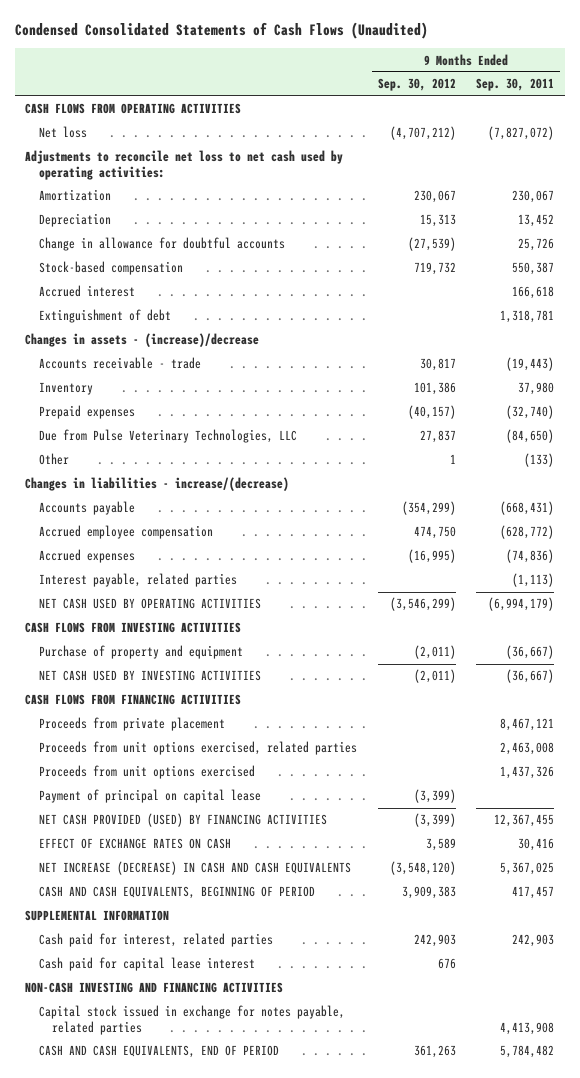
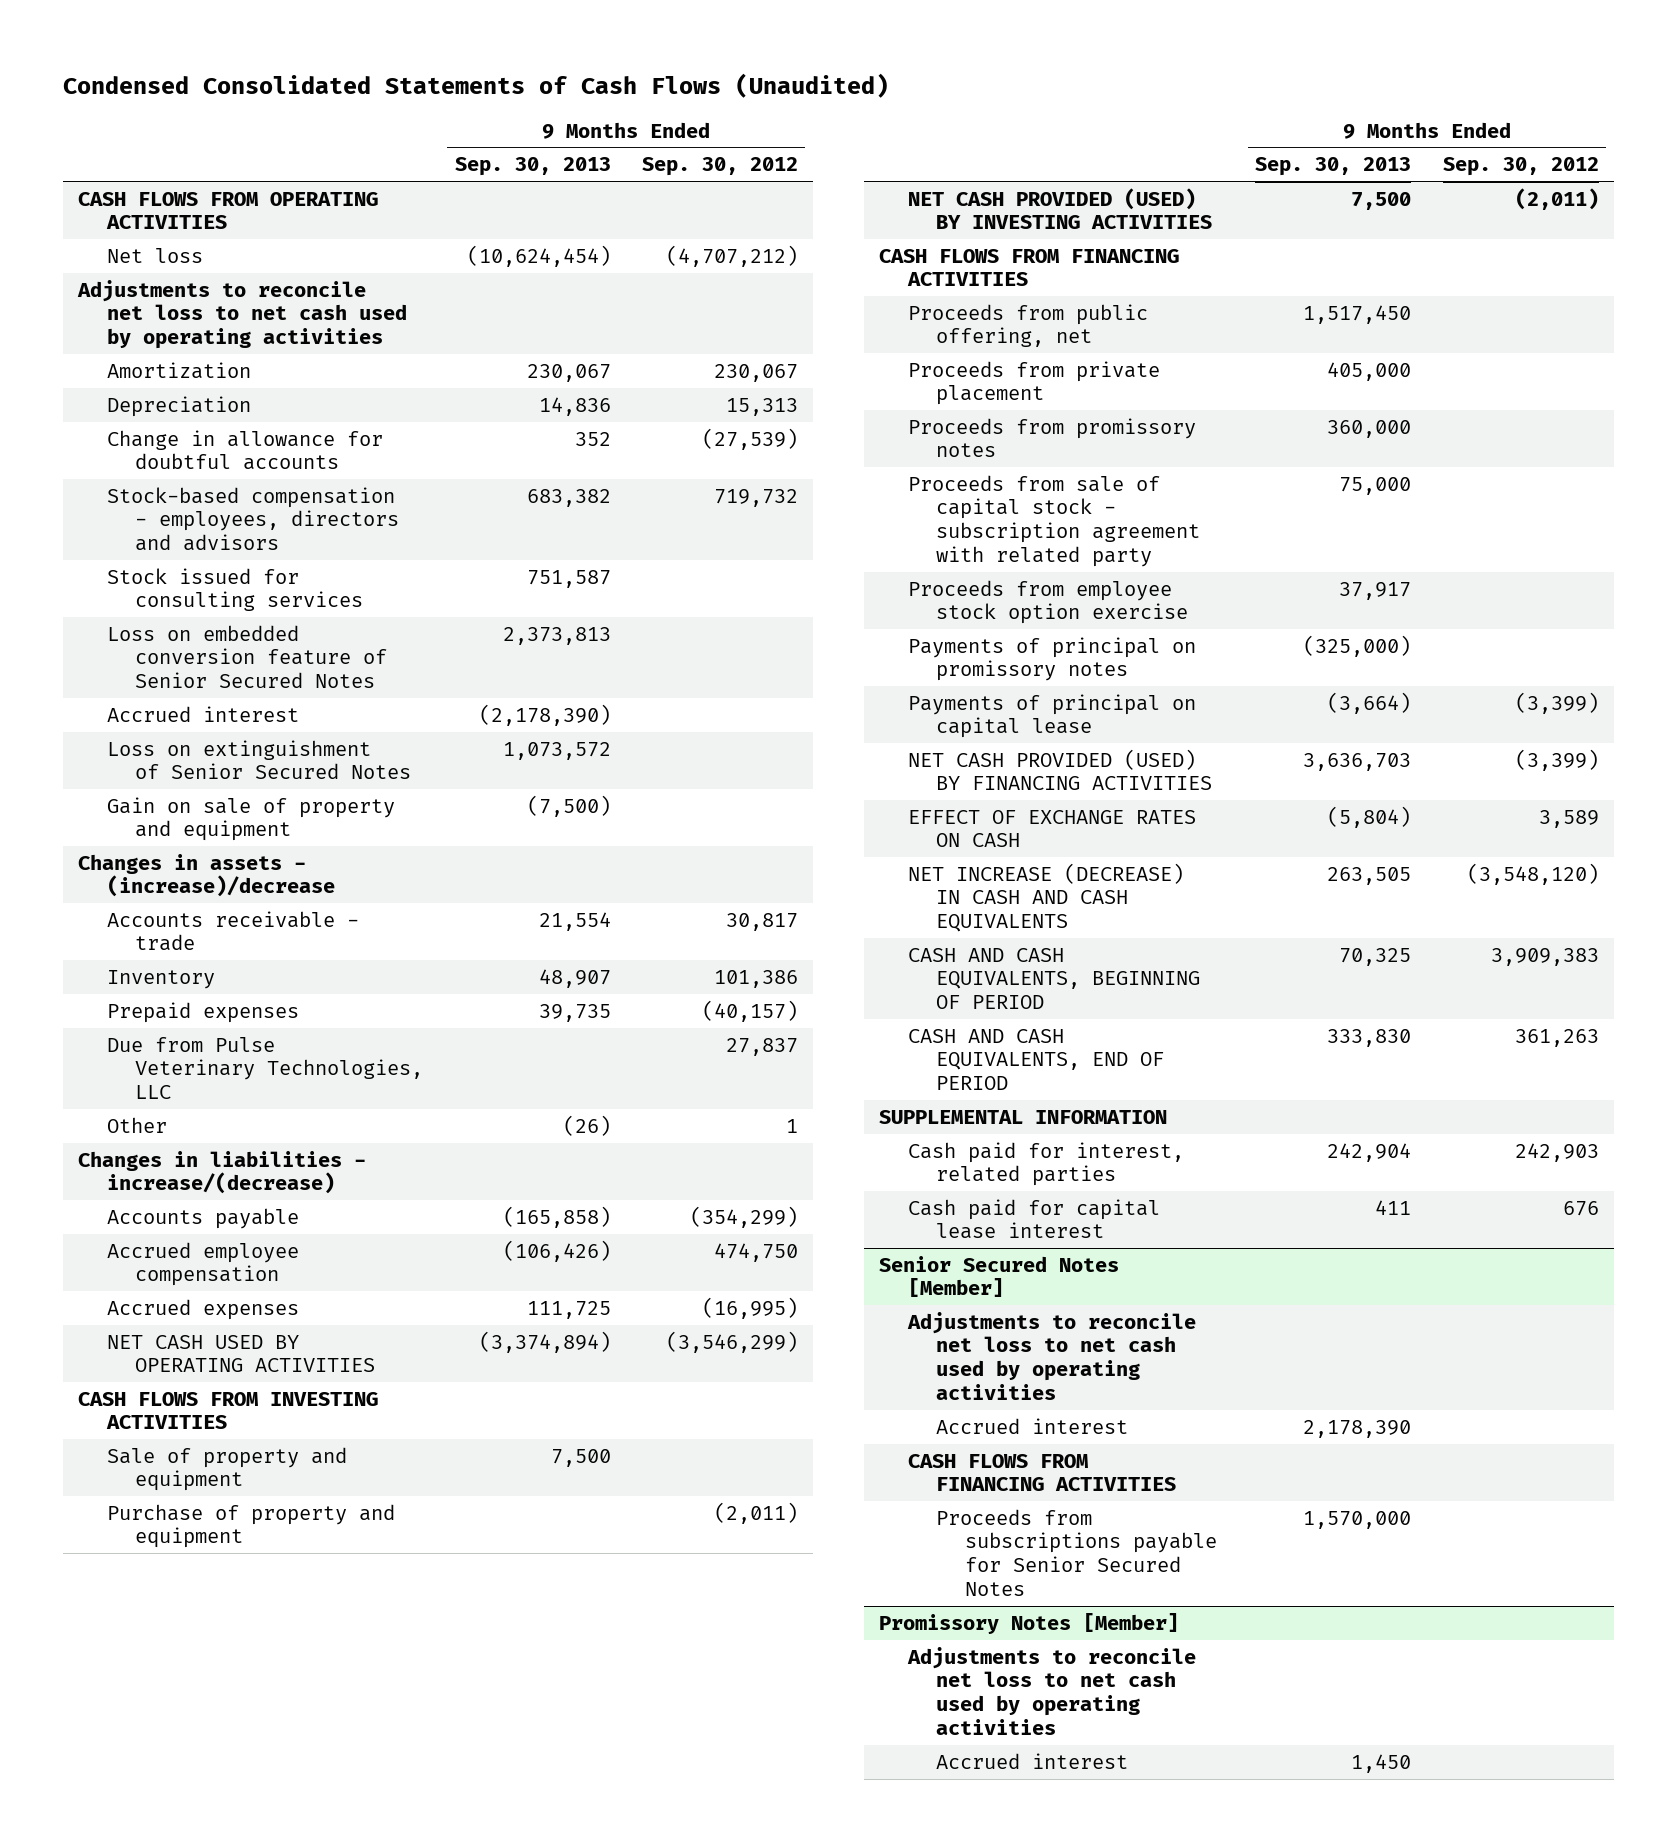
- | 9 Months Ended Sep. 30, 2012 | 9 Months Ended Sep. 30, 2011
+ | 9 Months Ended Sep. 30, 2013 | 9 Months Ended Sep. 30, 2012
- Adjustments to reconcile net loss to net cash used by operating activities:
+ Adjustments to reconcile net loss to net cash used by operating activities
- Stock-based compensation | 719,732 | 550,387
+ Stock-based compensation - employees, directors and advisors | 683,382 | 719,732
+ Stock issued for consulting services | 751,587 |
+ Loss on embedded conversion feature of Senior Secured Notes | 2,373,813 |
- Extinguishment of debt | | 1,318,781
+ Loss on extinguishment of Senior Secured Notes | 1,073,572 |
+ Gain on sale of property and equipment | (7,500) |
- Interest payable, related parties | | (1,113)
+ Sale of property and equipment | 7,500 |
- NET CASH USED BY INVESTING ACTIVITIES | (2,011) | (36,667)
+ NET CASH PROVIDED (USED) BY INVESTING ACTIVITIES | 7,500 | (2,011)
+ Proceeds from public offering, net | 1,517,450 |
- Proceeds from unit options exercised, related parties | | 2,463,008
- Proceeds from unit options exercised | | 1,437,326
- Payment of principal on capital lease | (3,399) |
+ Proceeds from promissory notes | 360,000 |
+ Proceeds from sale of capital stock - subscription agreement with related party | 75,000 |
+ Proceeds from employee stock option exercise | 37,917 |
+ Payments of principal on promissory notes | (325,000) |
+ Payments of principal on capital lease | (3,664) | (3,399)
moved up: CASH AND CASH EQUIVALENTS, END OF PERIOD | 333,830 | 361,263
- NON-CASH INVESTING AND FINANCING ACTIVITIES
- Capital stock issued in exchange for notes payable, related parties | | 4,413,908
+ Senior Secured Notes [Member]
+ Adjustments to reconcile net loss to net cash used by operating activities
+ Accrued interest | 2,178,390 |
+ CASH FLOWS FROM FINANCING ACTIVITIES
+ Proceeds from subscriptions payable for Senior Secured Notes | 1,570,000 |
+ Promissory Notes [Member]
+ Adjustments to reconcile net loss to net cash used by operating activities
+ Accrued interest | 1,450 |

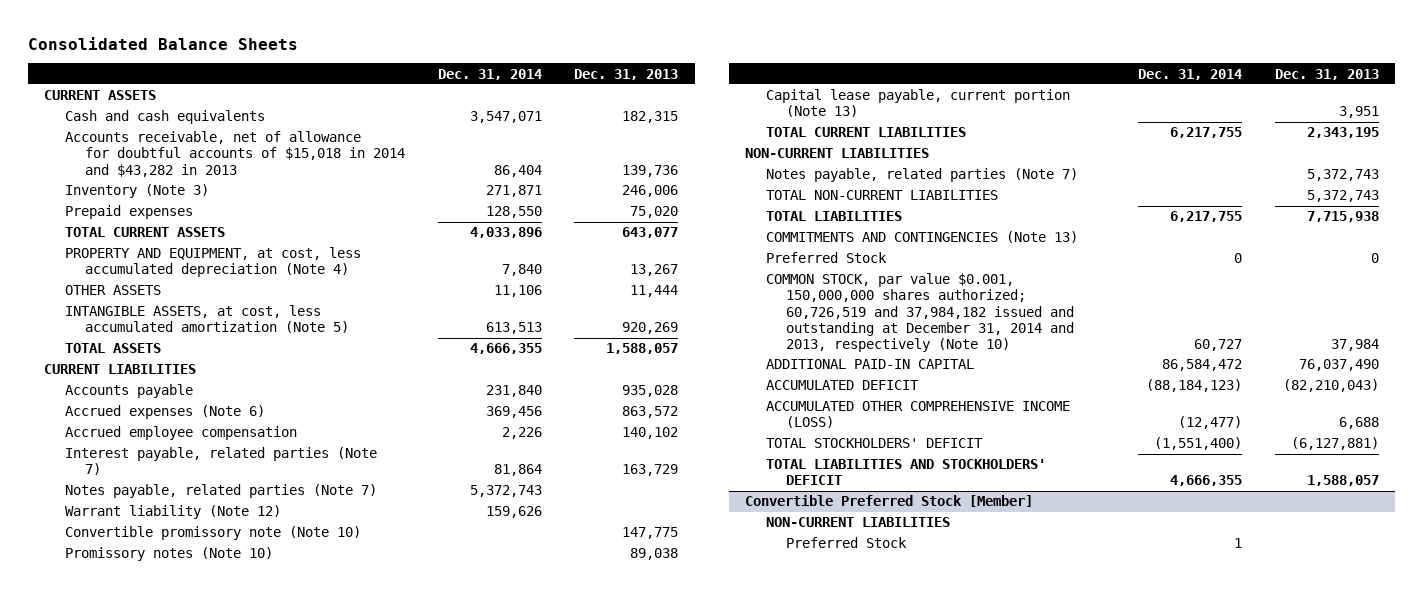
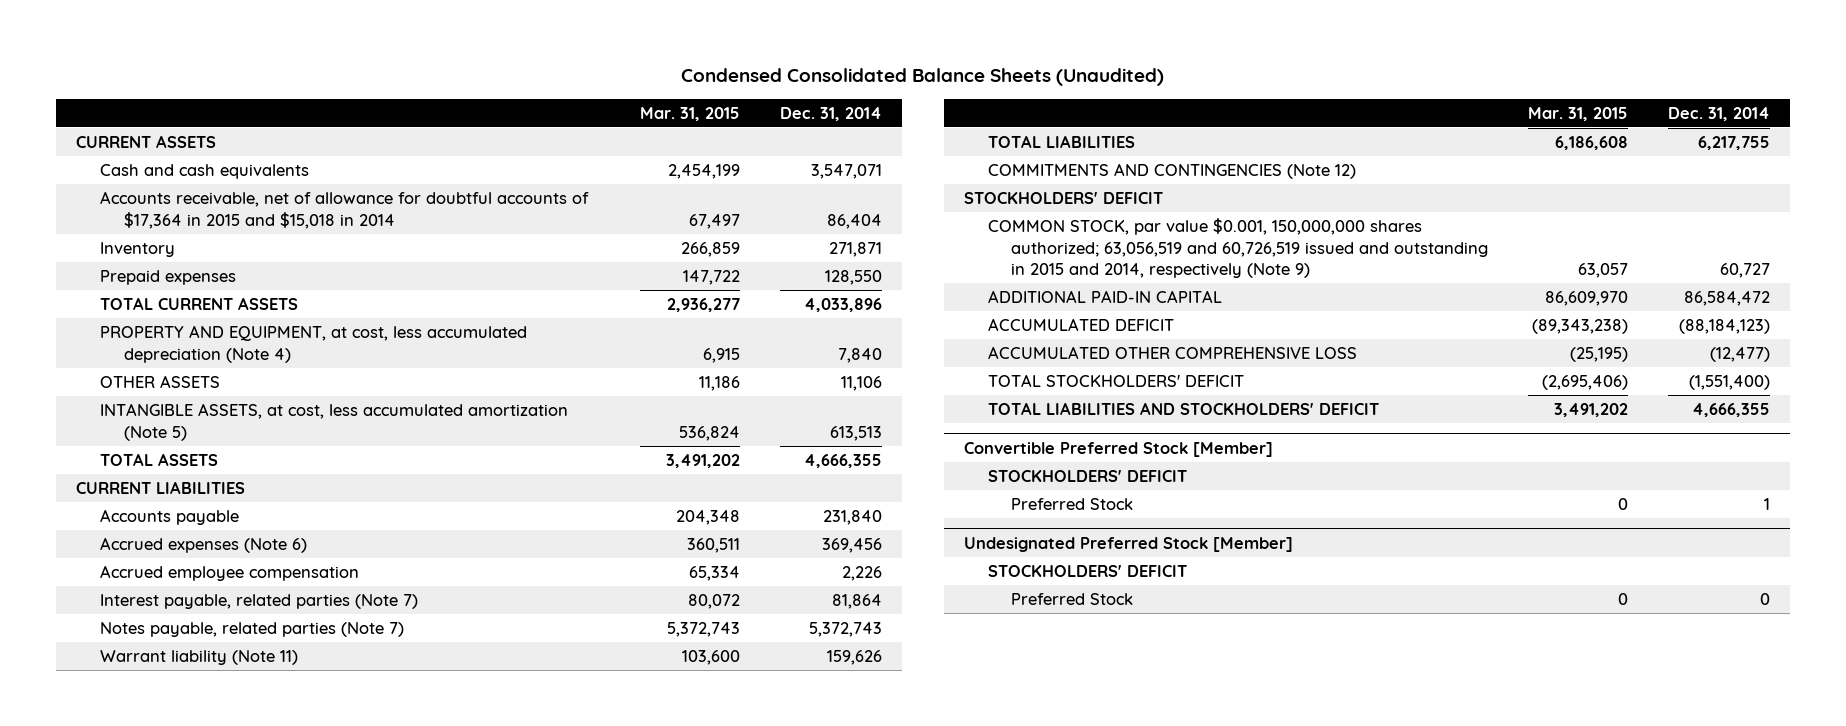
- Consolidated Balance Sheets
+ Condensed Consolidated Balance Sheets (Unaudited)
- | Dec. 31, 2014 | Dec. 31, 2013
+ | Mar. 31, 2015 | Dec. 31, 2014
- Accounts receivable, net of allowance for doubtful accounts of $15,018 in 2014 and $43,282 in 2013 | 86,404 | 139,736
- Inventory (Note 3) | 271,871 | 246,006
+ Accounts receivable, net of allowance for doubtful accounts of $17,364 in 2015 and $15,018 in 2014 | 67,497 | 86,404
+ Inventory | 266,859 | 271,871
- Warrant liability (Note 12) | 159,626 |
- Convertible promissory note (Note 10) | | 147,775
- Promissory notes (Note 10) | | 89,038
- Capital lease payable, current portion (Note 13) | | 3,951
- TOTAL CURRENT LIABILITIES | 6,217,755 | 2,343,195
- NON-CURRENT LIABILITIES
- Notes payable, related parties (Note 7) | | 5,372,743
- TOTAL NON-CURRENT LIABILITIES | | 5,372,743
+ Warrant liability (Note 11) | 103,600 | 159,626
- COMMITMENTS AND CONTINGENCIES (Note 13)
- Preferred Stock | 0 | 0
- COMMON STOCK, par value $0.001, 150,000,000 shares authorized; 60,726,519 and 37,984,182 issued and outstanding at December 31, 2014 and 2013, respectively (Note 10) | 60,727 | 37,984
+ COMMITMENTS AND CONTINGENCIES (Note 12)
+ STOCKHOLDERS' DEFICIT
+ COMMON STOCK, par value $0.001, 150,000,000 shares authorized; 63,056,519 and 60,726,519 issued and outstanding in 2015 and 2014, respectively (Note 9) | 63,057 | 60,727
- ACCUMULATED OTHER COMPREHENSIVE INCOME (LOSS) | (12,477) | 6,688
+ ACCUMULATED OTHER COMPREHENSIVE LOSS | (25,195) | (12,477)
@ Convertible Preferred Stock [Member]
- NON-CURRENT LIABILITIES
+ STOCKHOLDERS' DEFICIT
+ Undesignated Preferred Stock [Member]
+ STOCKHOLDERS' DEFICIT
+ Preferred Stock | 0 | 0

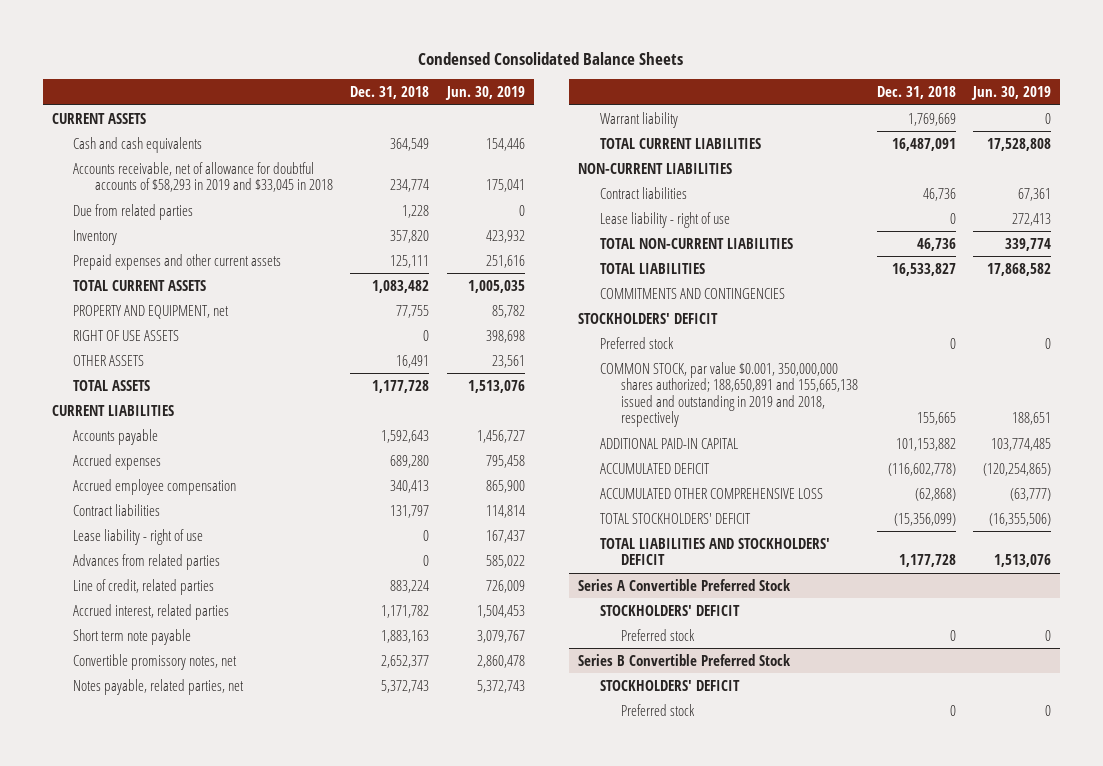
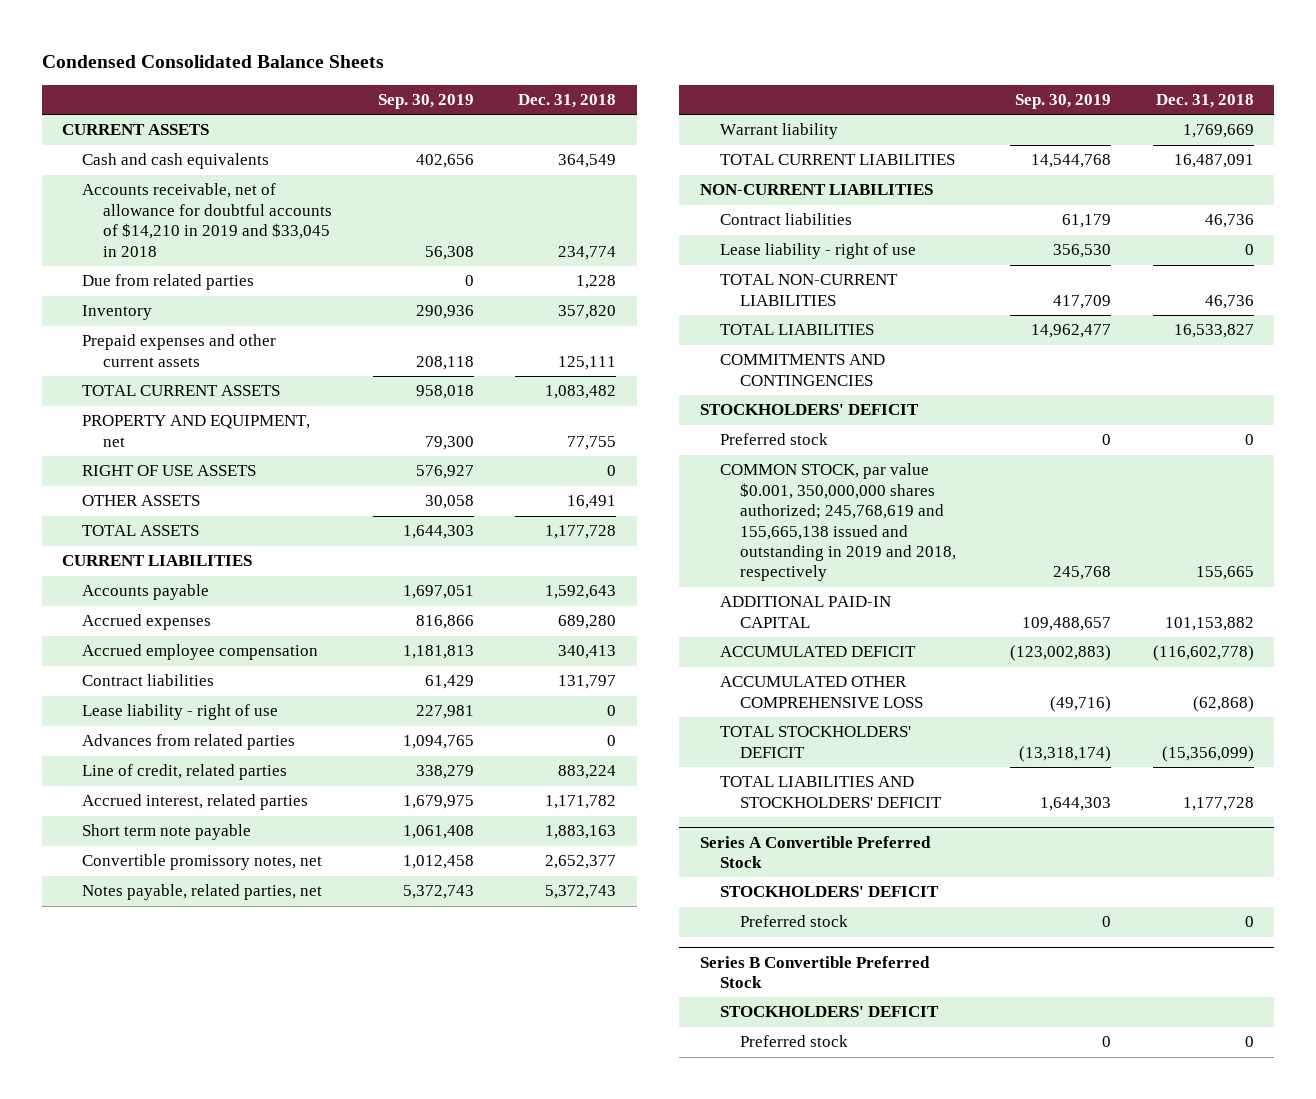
- | Dec. 31, 2018 | Jun. 30, 2019
+ | Sep. 30, 2019 | Dec. 31, 2018
- Accounts receivable, net of allowance for doubtful accounts of $58,293 in 2019 and $33,045 in 2018 | 234,774 | 175,041
+ Accounts receivable, net of allowance for doubtful accounts of $14,210 in 2019 and $33,045 in 2018 | 56,308 | 234,774
- COMMON STOCK, par value $0.001, 350,000,000 shares authorized; 188,650,891 and 155,665,138 issued and outstanding in 2019 and 2018, respectively | 155,665 | 188,651
+ COMMON STOCK, par value $0.001, 350,000,000 shares authorized; 245,768,619 and 155,665,138 issued and outstanding in 2019 and 2018, respectively | 245,768 | 155,665

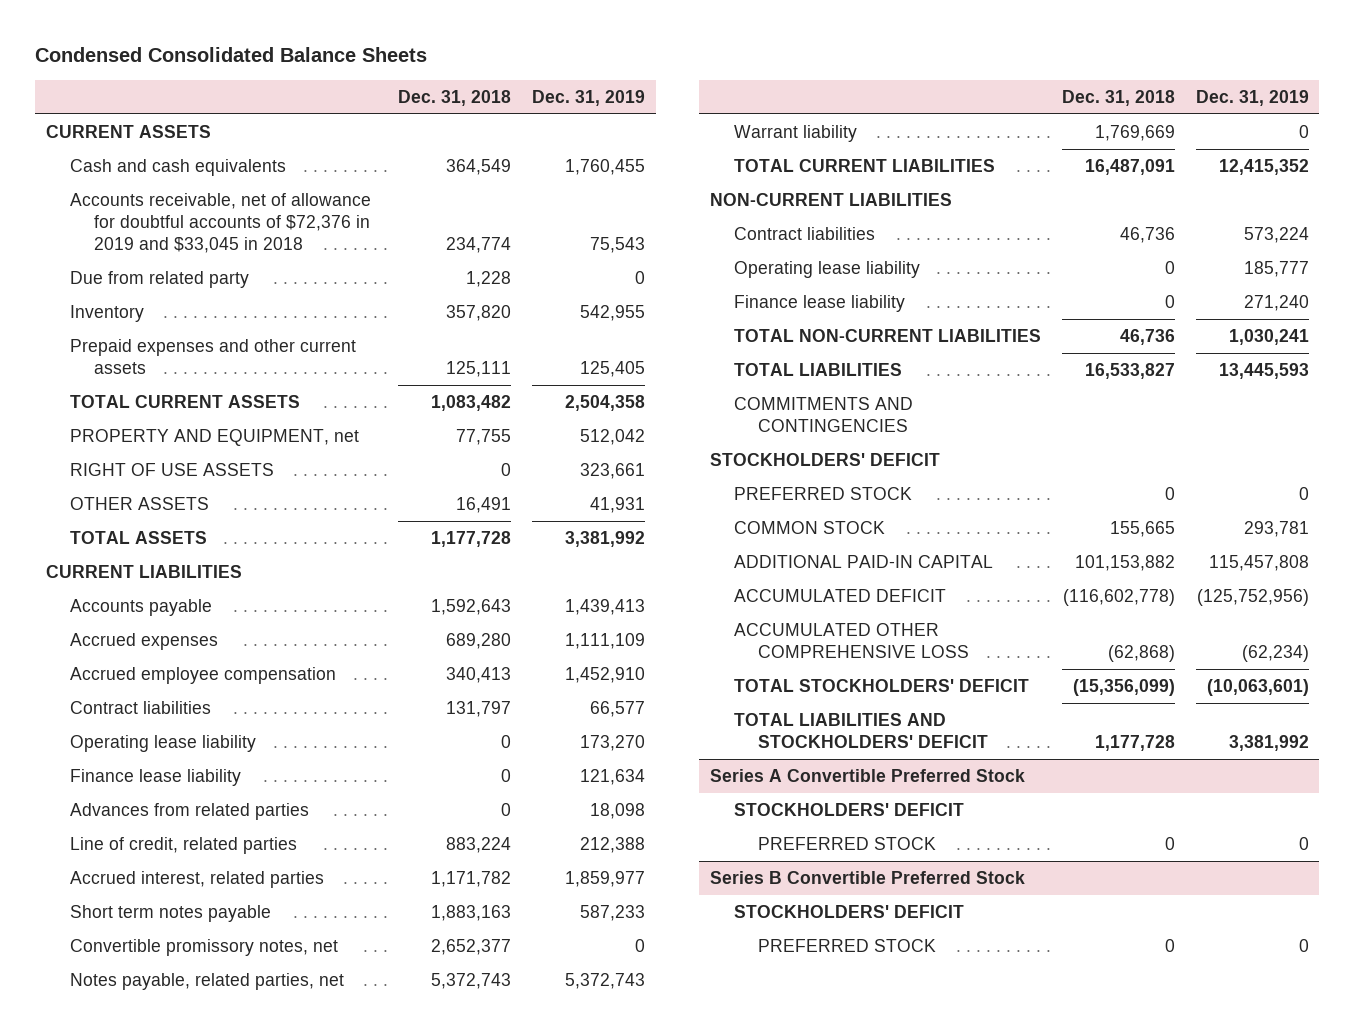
- | Sep. 30, 2019 | Dec. 31, 2018
+ | Dec. 31, 2018 | Dec. 31, 2019
- Accounts receivable, net of allowance for doubtful accounts of $14,210 in 2019 and $33,045 in 2018 | 56,308 | 234,774
- Due from related parties | 0 | 1,228
+ Accounts receivable, net of allowance for doubtful accounts of $72,376 in 2019 and $33,045 in 2018 | 234,774 | 75,543
+ Due from related party | 1,228 | 0
- Lease liability - right of use | 227,981 | 0
+ Operating lease liability | 0 | 173,270
+ Finance lease liability | 0 | 121,634
- Short term note payable | 1,061,408 | 1,883,163
+ Short term notes payable | 1,883,163 | 587,233
- Lease liability - right of use | 356,530 | 0
+ Operating lease liability | 0 | 185,777
+ Finance lease liability | 0 | 271,240
- Preferred stock | 0 | 0
- COMMON STOCK, par value $0.001, 350,000,000 shares authorized; 245,768,619 and 155,665,138 issued and outstanding in 2019 and 2018, respectively | 245,768 | 155,665
+ PREFERRED STOCK | 0 | 0
+ COMMON STOCK | 155,665 | 293,781
@ Series A Convertible Preferred Stock
- Preferred stock | 0 | 0
+ PREFERRED STOCK | 0 | 0
@ Series B Convertible Preferred Stock
- Preferred stock | 0 | 0
+ PREFERRED STOCK | 0 | 0

